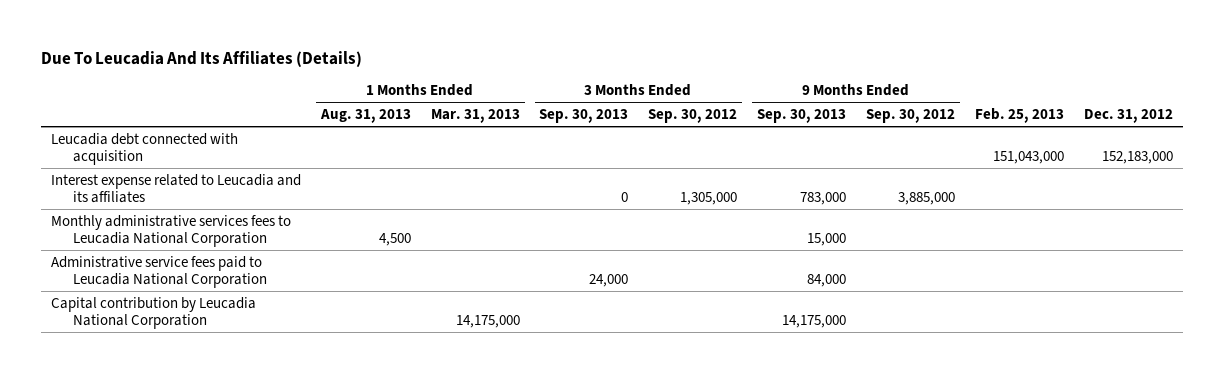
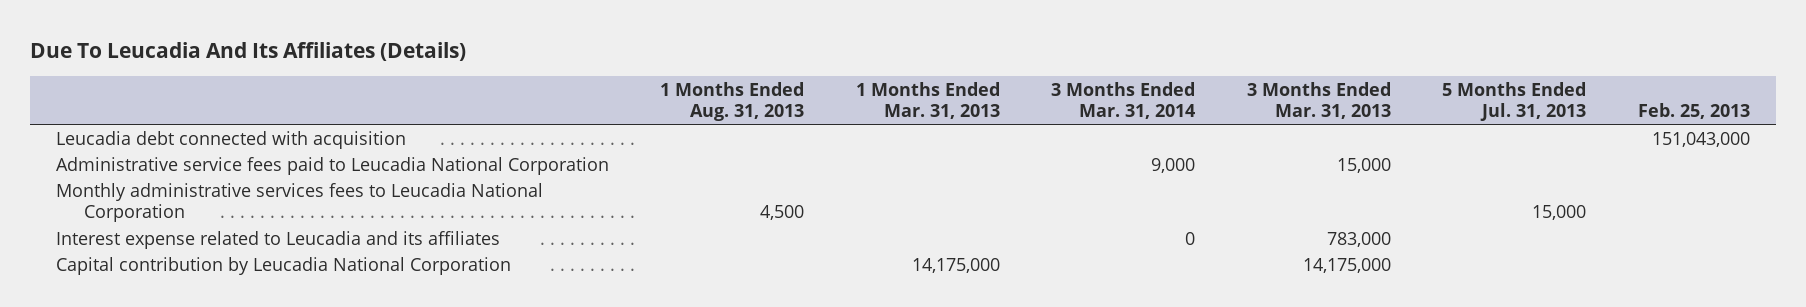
- | 1 Months Ended Aug. 31, 2013 | 1 Months Ended Mar. 31, 2013 | 3 Months Ended Sep. 30, 2013 | 3 Months Ended Sep. 30, 2012 | 9 Months Ended Sep. 30, 2013 | 9 Months Ended Sep. 30, 2012 | Feb. 25, 2013 | Dec. 31, 2012
+ | 1 Months Ended Aug. 31, 2013 | 1 Months Ended Mar. 31, 2013 | 3 Months Ended Mar. 31, 2014 | 3 Months Ended Mar. 31, 2013 | 5 Months Ended Jul. 31, 2013 | Feb. 25, 2013
moved down: Monthly administrative services fees to Leucadia National Corporation | 4,500 | | | | 15,000 |
moved down: Interest expense related to Leucadia and its affiliates | | | 0 | 783,000 | |

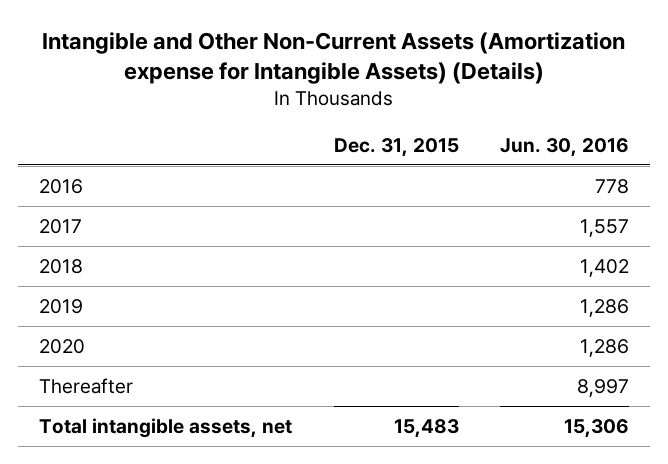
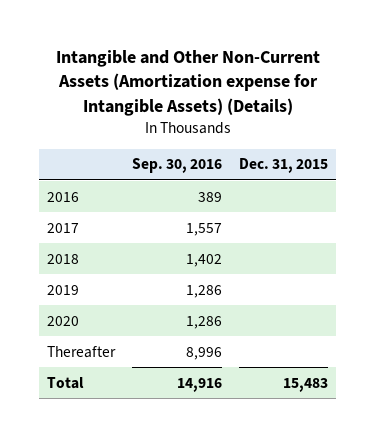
- | Dec. 31, 2015 | Jun. 30, 2016
+ | Sep. 30, 2016 | Dec. 31, 2015
- Total intangible assets, net | 15,483 | 15,306
+ Total | 14,916 | 15,483

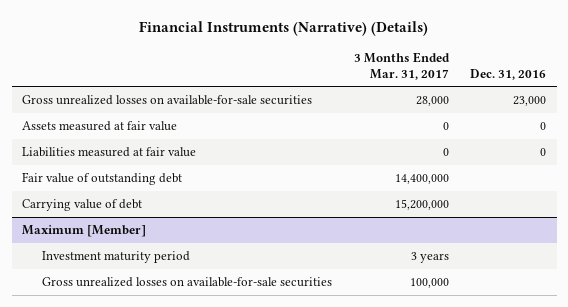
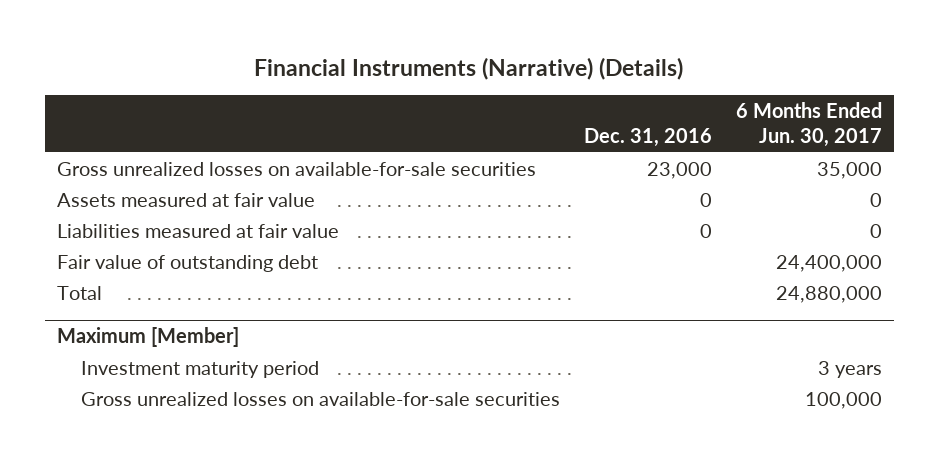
- | 3 Months Ended Mar. 31, 2017 | Dec. 31, 2016
+ | Dec. 31, 2016 | 6 Months Ended Jun. 30, 2017
- Carrying value of debt | 15,200,000 |
+ Total | | 24,880,000

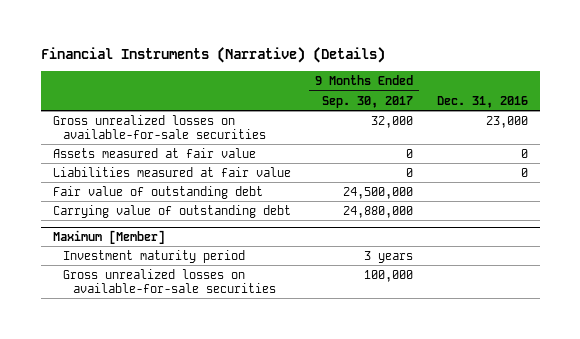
- | Dec. 31, 2016 | 6 Months Ended Jun. 30, 2017
+ | 9 Months Ended Sep. 30, 2017 | Dec. 31, 2016
- Total | | 24,880,000
+ Carrying value of outstanding debt | 24,880,000 |

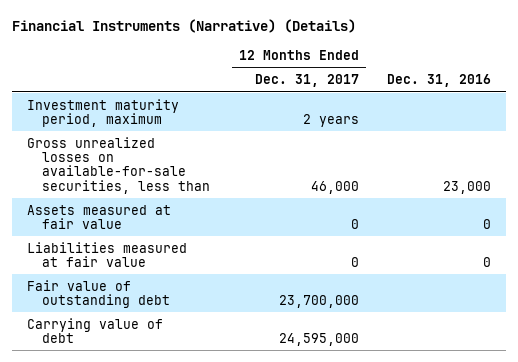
- | 9 Months Ended Sep. 30, 2017 | Dec. 31, 2016
+ | 12 Months Ended Dec. 31, 2017 | Dec. 31, 2016
- Gross unrealized losses on available-for-sale securities | 32,000 | 23,000
+ Investment maturity period, maximum | 2 years |
+ Gross unrealized losses on available-for-sale securities, less than | 46,000 | 23,000
- Carrying value of outstanding debt | 24,880,000 |
- Maximum [Member]
- Investment maturity period | 3 years |
- Gross unrealized losses on available-for-sale securities | 100,000 |
+ Carrying value of debt | 24,595,000 |

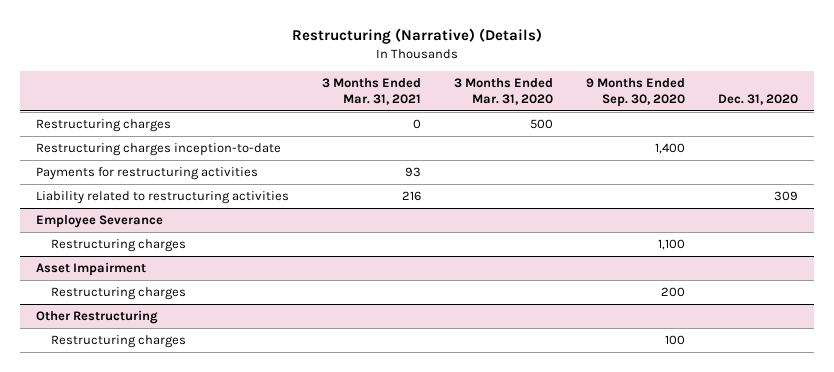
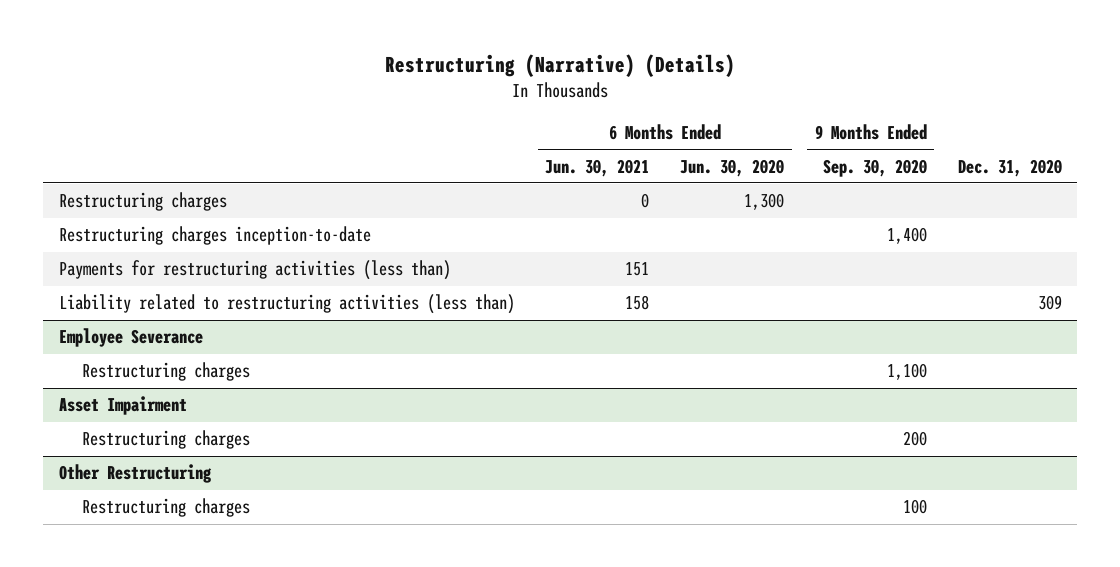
- | 3 Months Ended Mar. 31, 2021 | 3 Months Ended Mar. 31, 2020 | 9 Months Ended Sep. 30, 2020 | Dec. 31, 2020
+ | 6 Months Ended Jun. 30, 2021 | 6 Months Ended Jun. 30, 2020 | 9 Months Ended Sep. 30, 2020 | Dec. 31, 2020
- Payments for restructuring activities | 93 | | |
- Liability related to restructuring activities | 216 | | | 309
+ Payments for restructuring activities (less than) | 151 | | |
+ Liability related to restructuring activities (less than) | 158 | | | 309

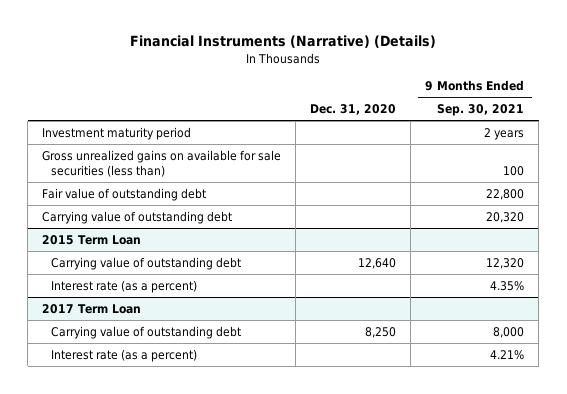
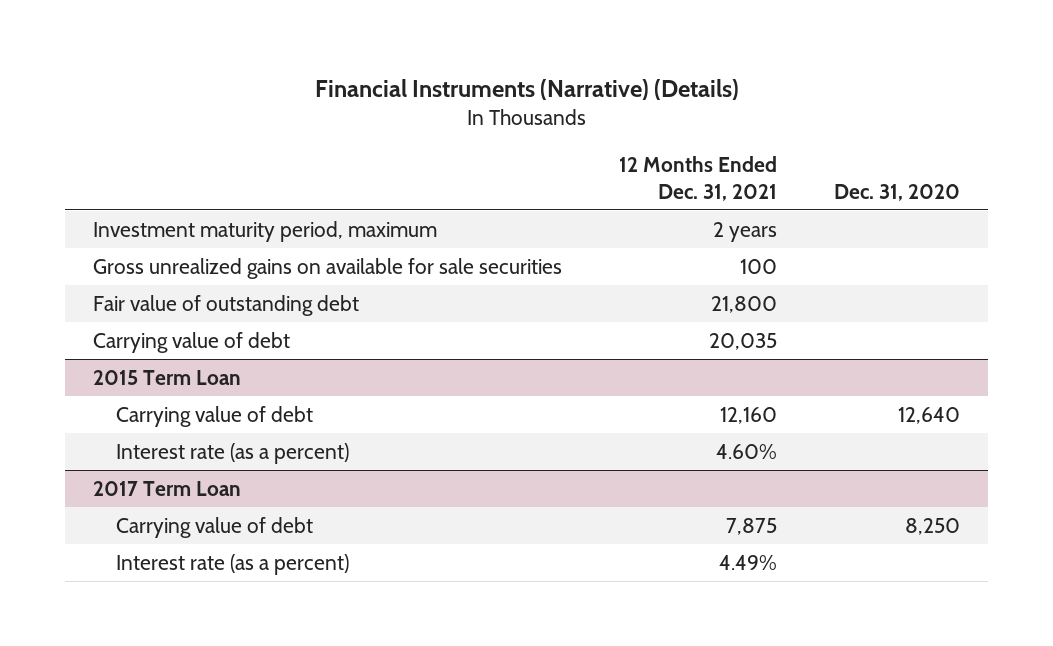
- | Dec. 31, 2020 | 9 Months Ended Sep. 30, 2021
+ | 12 Months Ended Dec. 31, 2021 | Dec. 31, 2020
- Investment maturity period | | 2 years
- Gross unrealized gains on available for sale securities (less than) | | 100
+ Investment maturity period, maximum | 2 years |
+ Gross unrealized gains on available for sale securities | 100 |
- Carrying value of outstanding debt | | 20,320
+ Carrying value of debt | 20,035 |
@ 2015 Term Loan
- Carrying value of outstanding debt | 12,640 | 12,320
+ Carrying value of debt | 12,160 | 12,640
@ 2017 Term Loan
- Carrying value of outstanding debt | 8,250 | 8,000
+ Carrying value of debt | 7,875 | 8,250

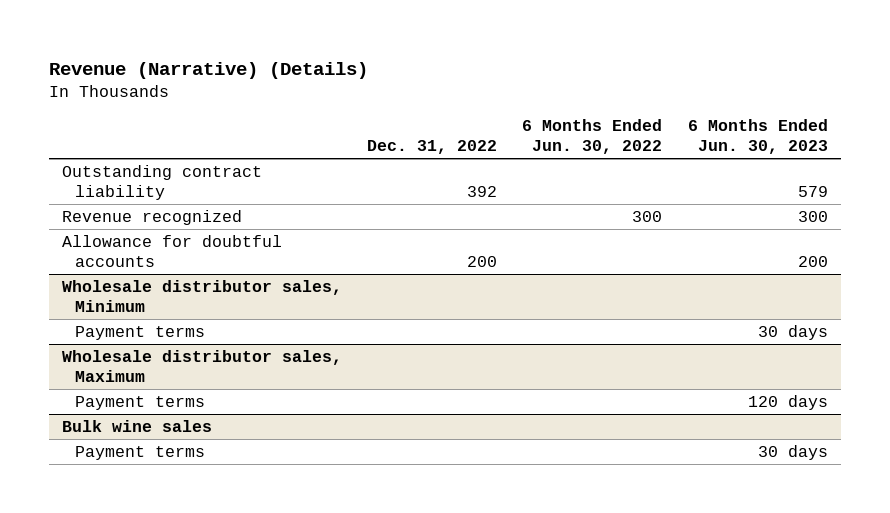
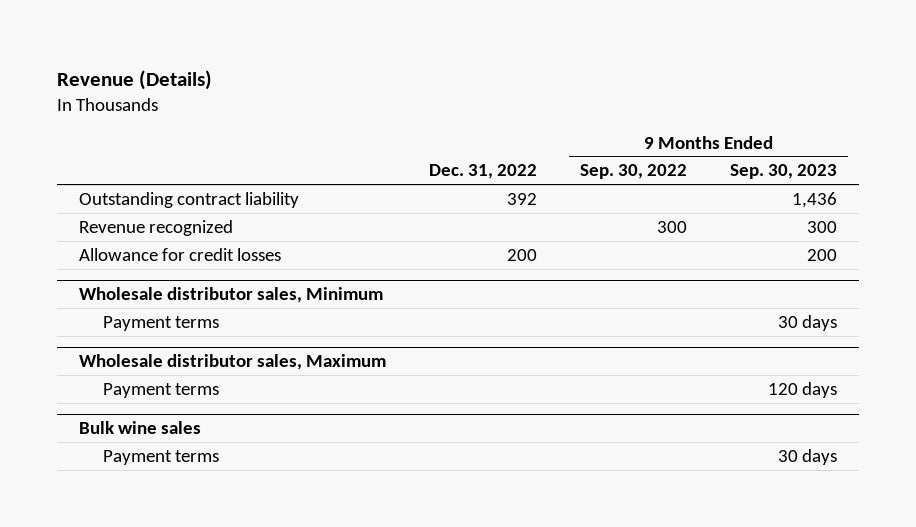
- Revenue (Narrative) (Details)
+ Revenue (Details)
- | Dec. 31, 2022 | 6 Months Ended Jun. 30, 2022 | 6 Months Ended Jun. 30, 2023
+ | Dec. 31, 2022 | 9 Months Ended Sep. 30, 2022 | 9 Months Ended Sep. 30, 2023
- Allowance for doubtful accounts | 200 | | 200
+ Allowance for credit losses | 200 | | 200

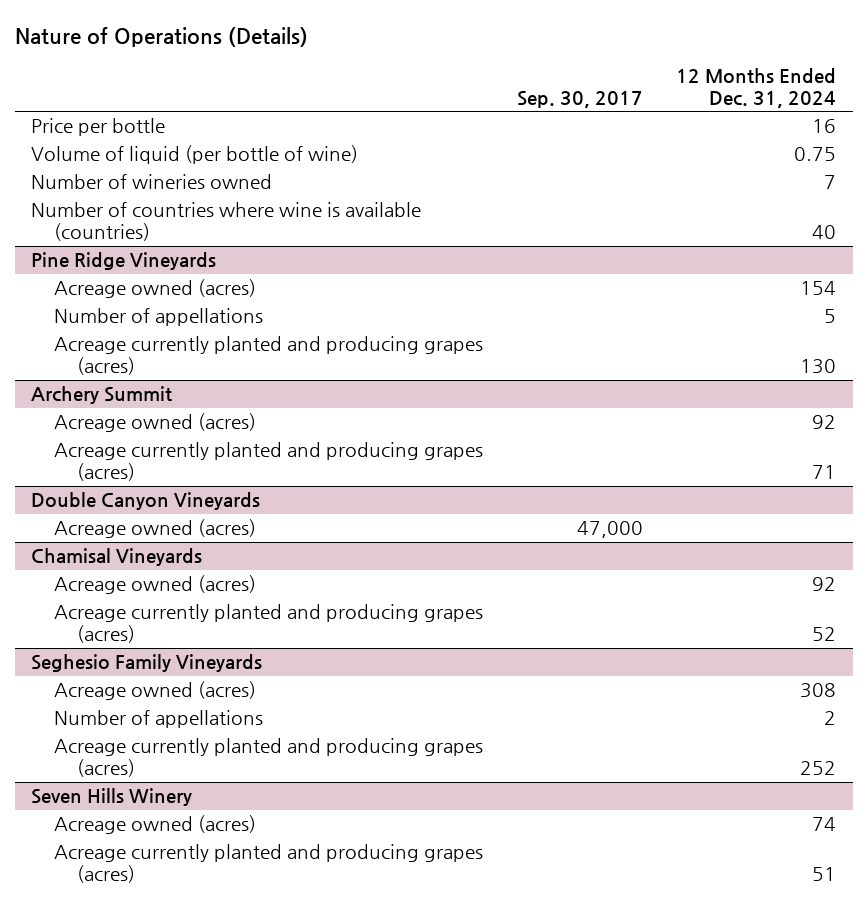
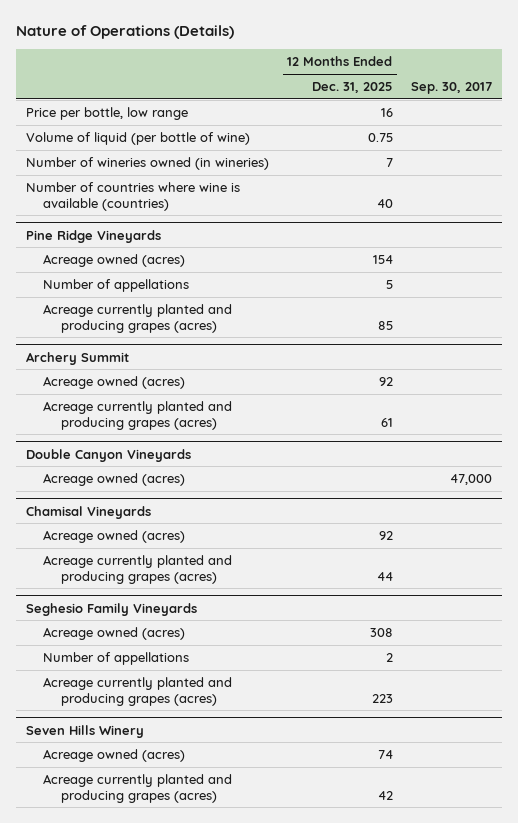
- | Sep. 30, 2017 | 12 Months Ended Dec. 31, 2024
+ | 12 Months Ended Dec. 31, 2025 | Sep. 30, 2017
- Price per bottle | | 16
+ Price per bottle, low range | 16 |
- Number of wineries owned | | 7
+ Number of wineries owned (in wineries) | 7 |

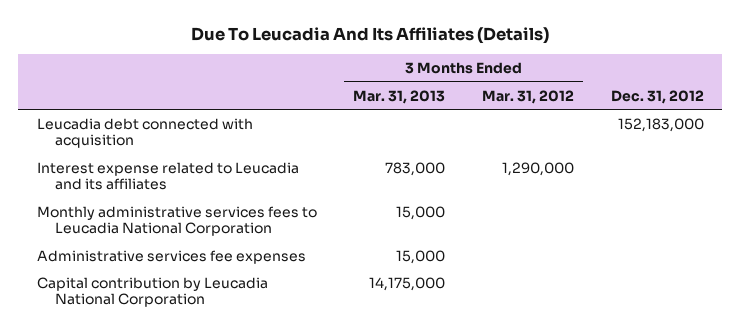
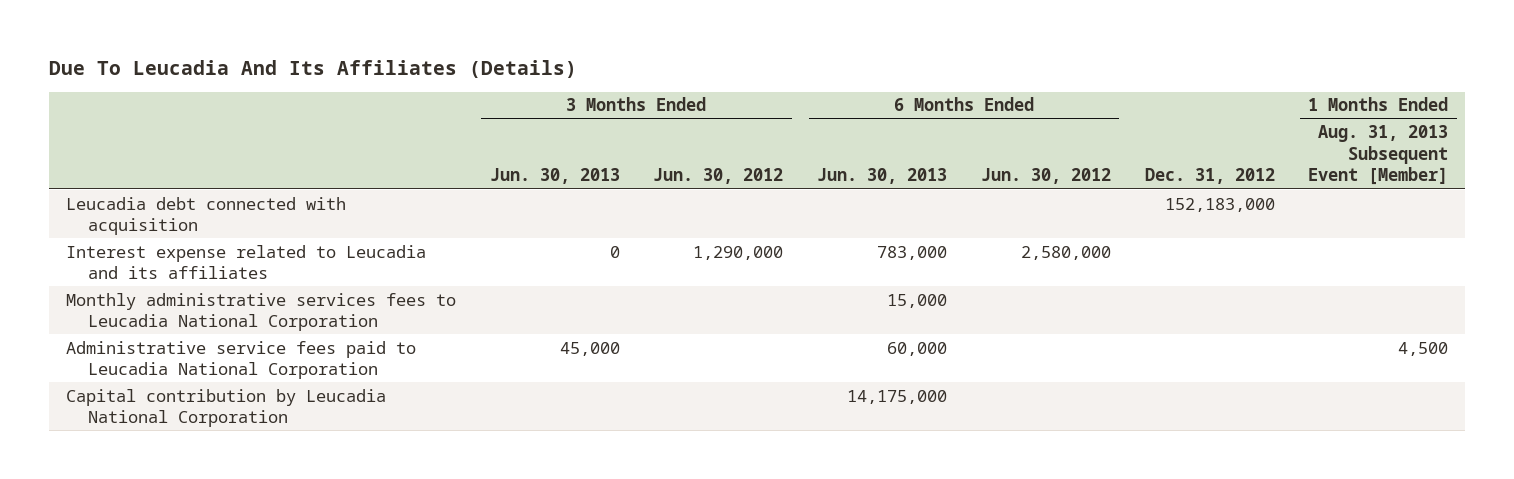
- | 3 Months Ended Mar. 31, 2013 | 3 Months Ended Mar. 31, 2012 | Dec. 31, 2012
+ | 3 Months Ended Jun. 30, 2013 | 3 Months Ended Jun. 30, 2012 | 6 Months Ended Jun. 30, 2013 | 6 Months Ended Jun. 30, 2012 | Dec. 31, 2012 | 1 Months Ended Aug. 31, 2013 Subsequent Event [Member]
- Administrative services fee expenses | 15,000 | |
+ Administrative service fees paid to Leucadia National Corporation | 45,000 | | 60,000 | | | 4,500

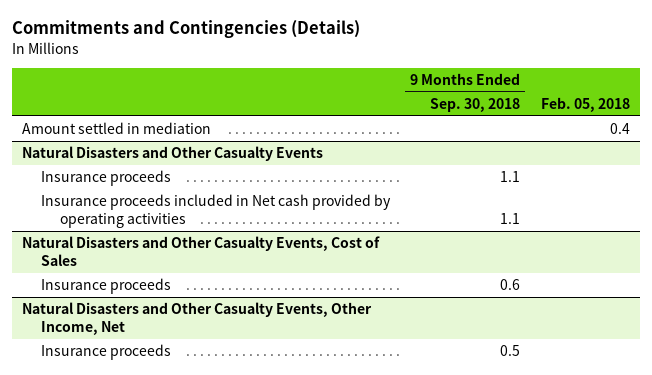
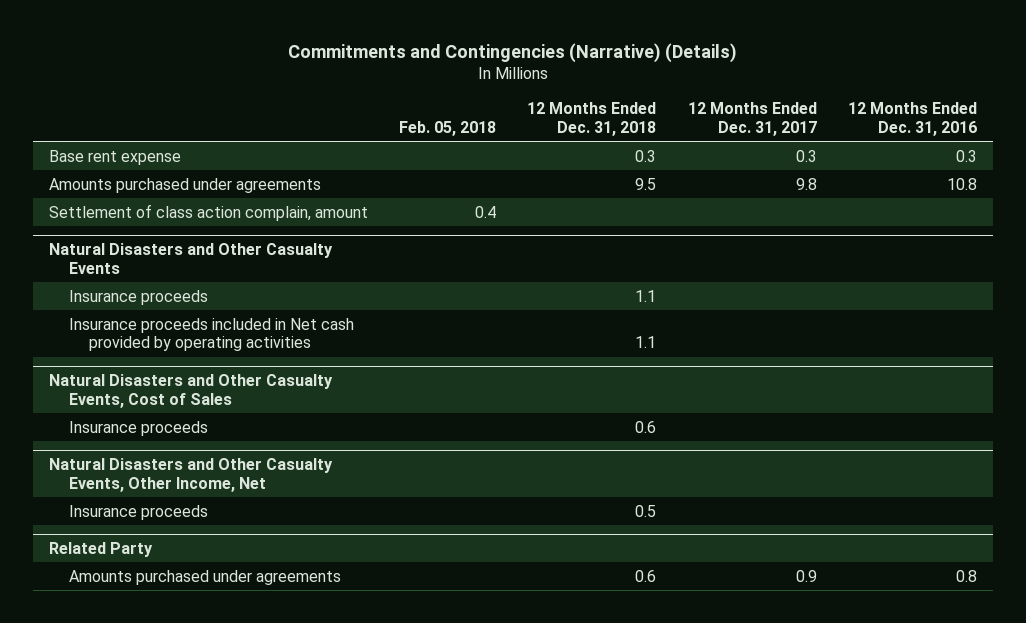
- Commitments and Contingencies (Details)
+ Commitments and Contingencies (Narrative) (Details)
- | 9 Months Ended Sep. 30, 2018 | Feb. 05, 2018
+ | Feb. 05, 2018 | 12 Months Ended Dec. 31, 2018 | 12 Months Ended Dec. 31, 2017 | 12 Months Ended Dec. 31, 2016
- Amount settled in mediation | | 0.4
+ Base rent expense | | 0.3 | 0.3 | 0.3
+ Amounts purchased under agreements | | 9.5 | 9.8 | 10.8
+ Settlement of class action complain, amount | 0.4 | | |
+ Related Party
+ Amounts purchased under agreements | | 0.6 | 0.9 | 0.8

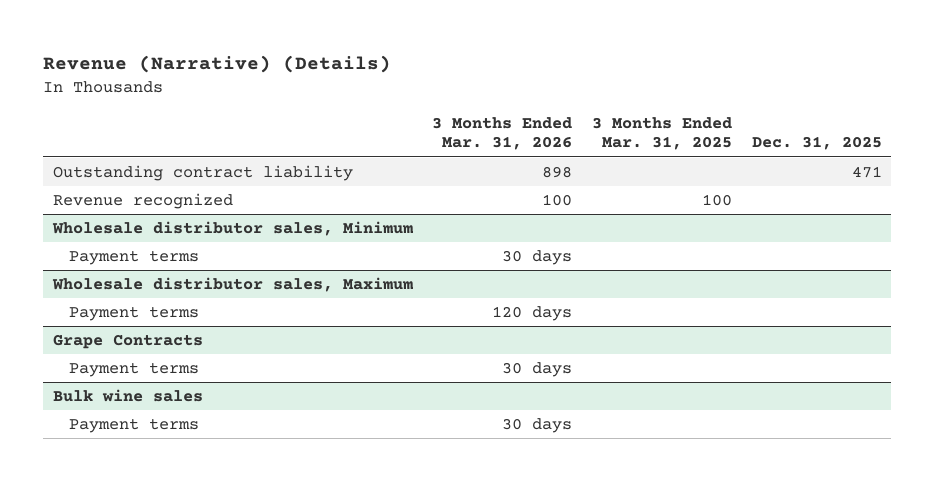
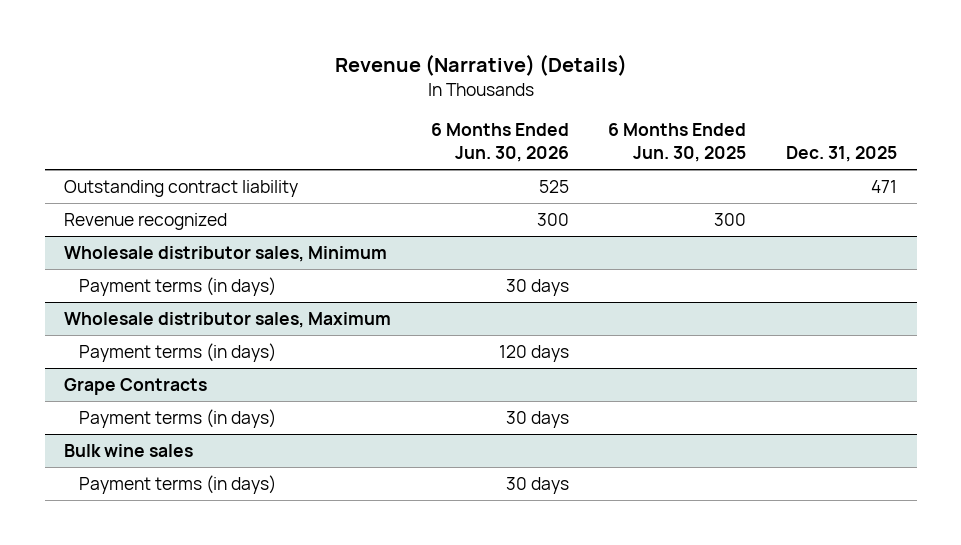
- | 3 Months Ended Mar. 31, 2026 | 3 Months Ended Mar. 31, 2025 | Dec. 31, 2025
+ | 6 Months Ended Jun. 30, 2026 | 6 Months Ended Jun. 30, 2025 | Dec. 31, 2025
@ Wholesale distributor sales, Minimum
- Payment terms | 30 days | |
+ Payment terms (in days) | 30 days | |
@ Wholesale distributor sales, Maximum
- Payment terms | 120 days | |
+ Payment terms (in days) | 120 days | |
@ Grape Contracts
- Payment terms | 30 days | |
+ Payment terms (in days) | 30 days | |
@ Bulk wine sales
- Payment terms | 30 days | |
+ Payment terms (in days) | 30 days | |

